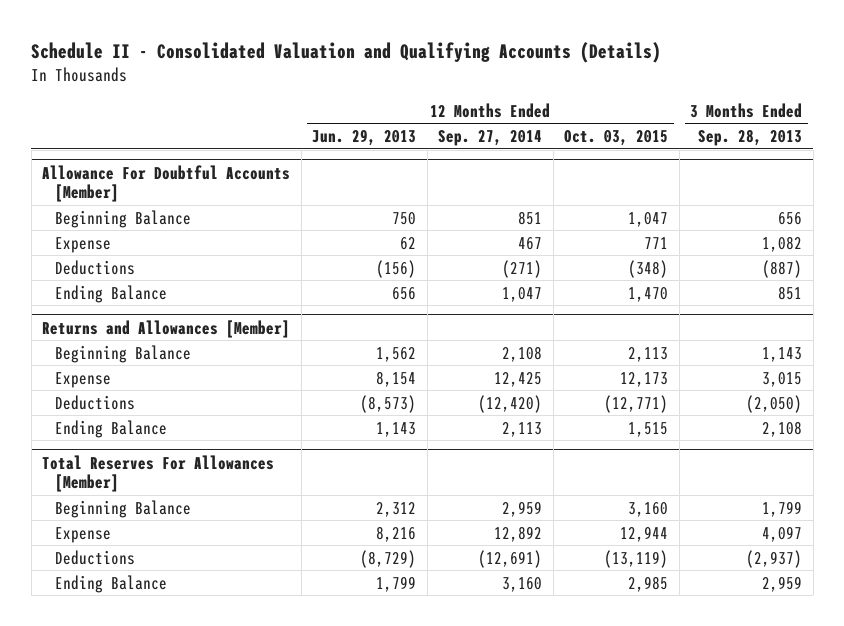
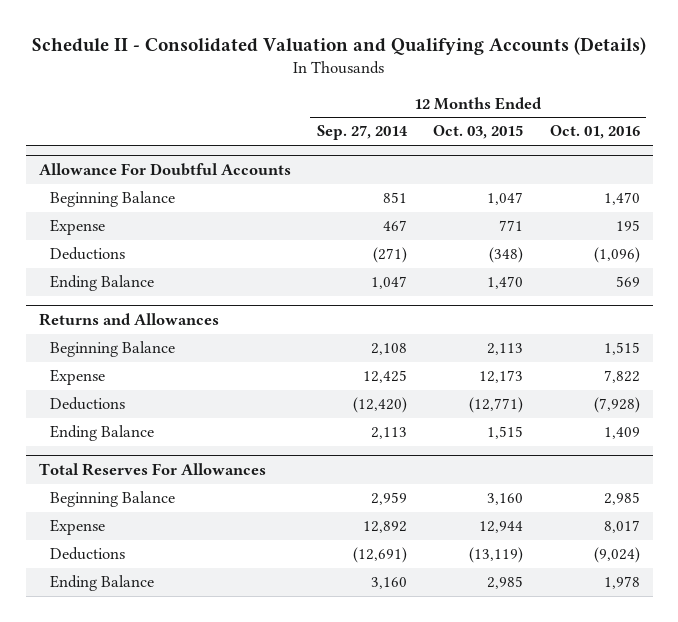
- | 12 Months Ended Jun. 29, 2013 | 12 Months Ended Sep. 27, 2014 | 12 Months Ended Oct. 03, 2015 | 3 Months Ended Sep. 28, 2013
+ | 12 Months Ended Sep. 27, 2014 | 12 Months Ended Oct. 03, 2015 | 12 Months Ended Oct. 01, 2016
- Allowance For Doubtful Accounts [Member]
+ Allowance For Doubtful Accounts
- Returns and Allowances [Member]
+ Returns and Allowances
- Total Reserves For Allowances [Member]
+ Total Reserves For Allowances

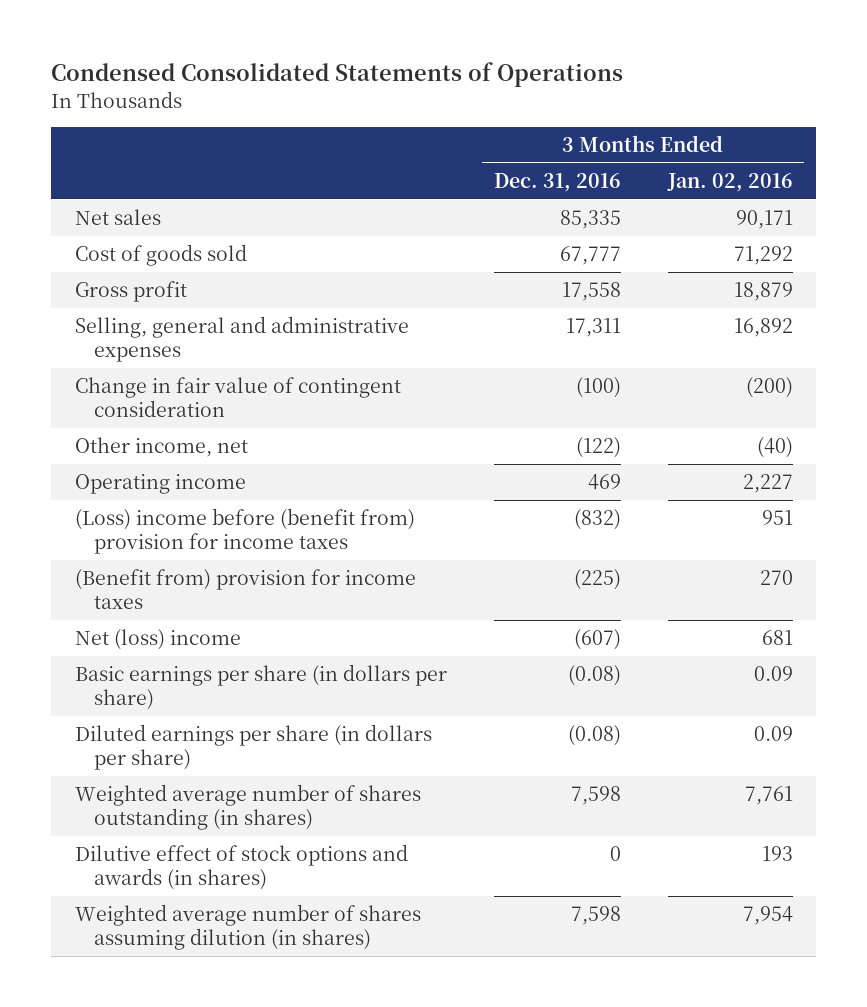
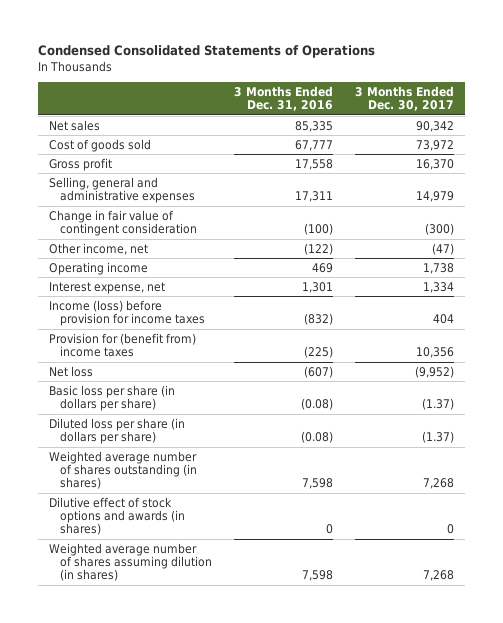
- | 3 Months Ended Dec. 31, 2016 | 3 Months Ended Jan. 02, 2016
+ | 3 Months Ended Dec. 31, 2016 | 3 Months Ended Dec. 30, 2017
- (Loss) income before (benefit from) provision for income taxes | (832) | 951
- (Benefit from) provision for income taxes | (225) | 270
- Net (loss) income | (607) | 681
- Basic earnings per share (in dollars per share) | (0.08) | 0.09
- Diluted earnings per share (in dollars per share) | (0.08) | 0.09
+ Interest expense, net | 1,301 | 1,334
+ Income (loss) before provision for income taxes | (832) | 404
+ Provision for (benefit from) income taxes | (225) | 10,356
+ Net loss | (607) | (9,952)
+ Basic loss per share (in dollars per share) | (0.08) | (1.37)
+ Diluted loss per share (in dollars per share) | (0.08) | (1.37)

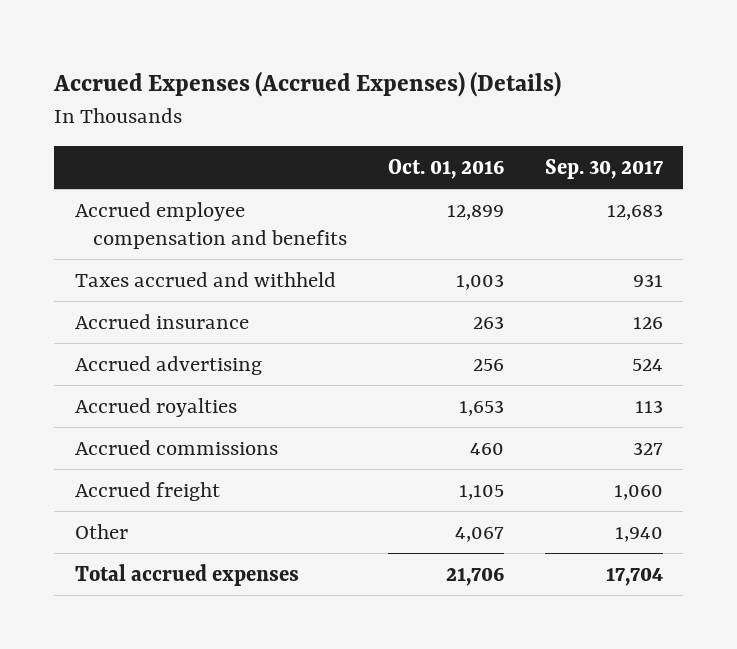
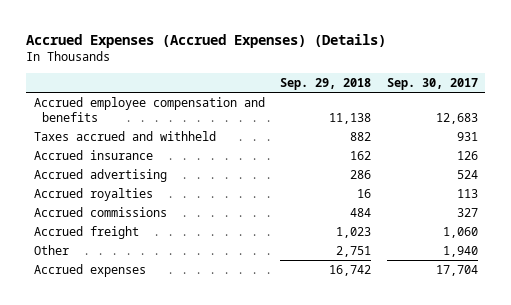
- | Oct. 01, 2016 | Sep. 30, 2017
+ | Sep. 29, 2018 | Sep. 30, 2017
- Total accrued expenses | 21,706 | 17,704
+ Accrued expenses | 16,742 | 17,704

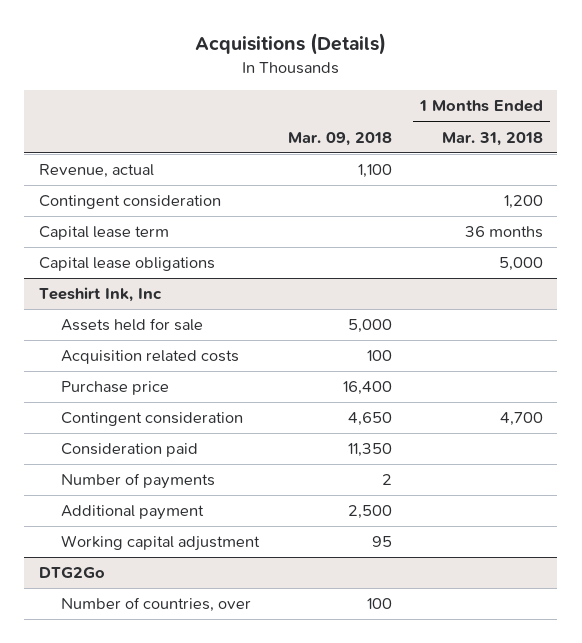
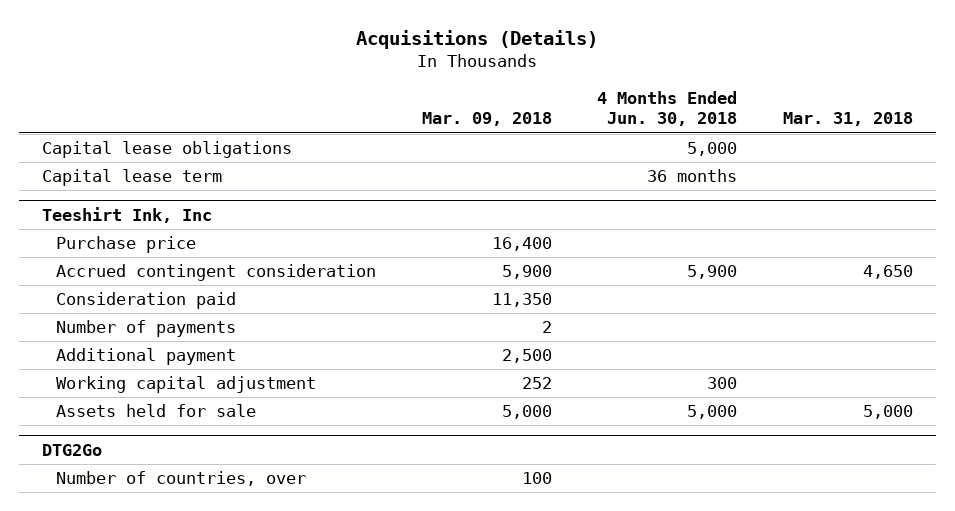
- | Mar. 09, 2018 | 1 Months Ended Mar. 31, 2018
+ | Mar. 09, 2018 | 4 Months Ended Jun. 30, 2018 | Mar. 31, 2018
- Revenue, actual | 1,100 |
- Contingent consideration | | 1,200
moved down: Capital lease term | | 36 months |
@ Teeshirt Ink, Inc
- Acquisition related costs | 100 |
- Contingent consideration | 4,650 | 4,700
+ Accrued contingent consideration | 5,900 | 5,900 | 4,650
- Working capital adjustment | 95 |
+ Working capital adjustment | 252 | 300 |
moved down: Assets held for sale | 5,000 | 5,000 | 5,000

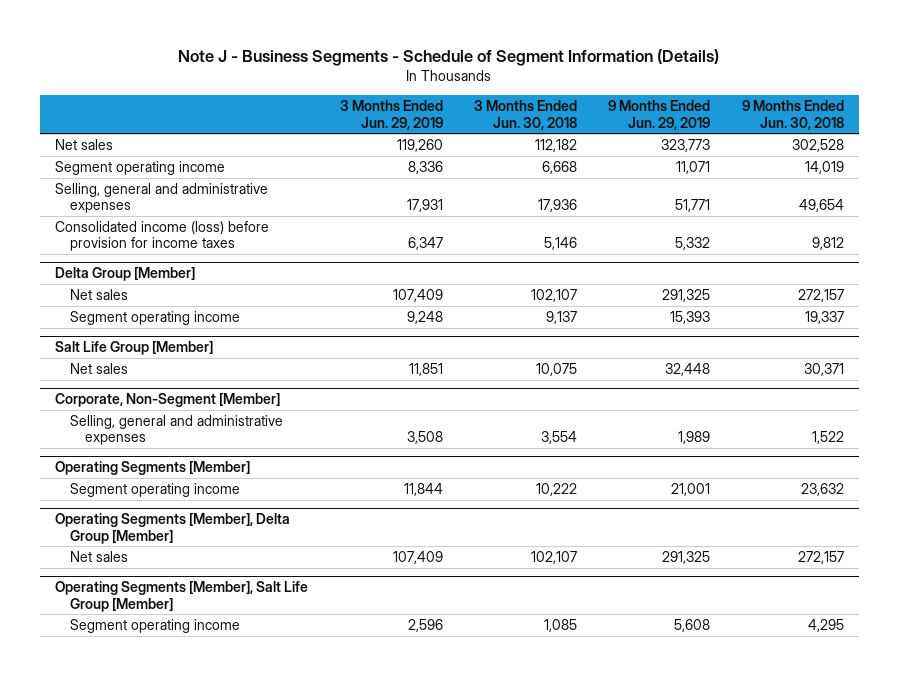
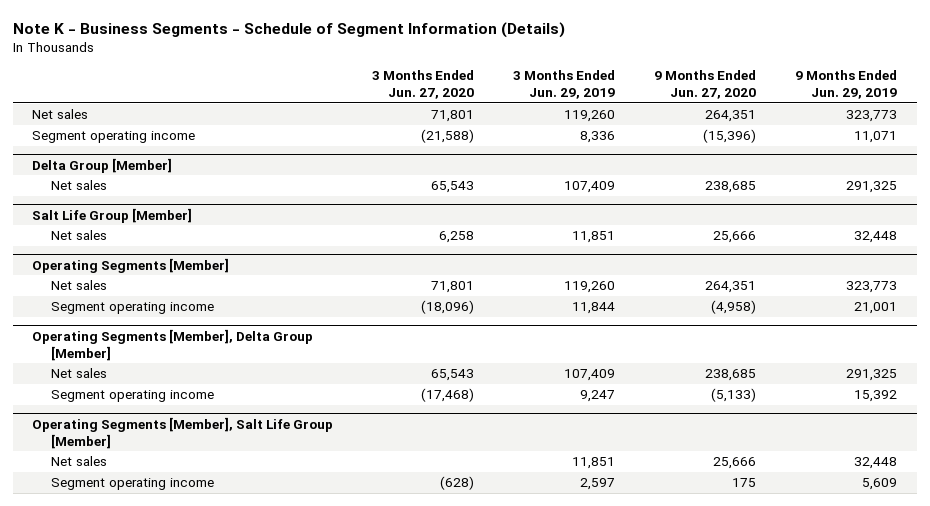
- Note J - Business Segments - Schedule of Segment Information (Details)
+ Note K - Business Segments - Schedule of Segment Information (Details)
- | 3 Months Ended Jun. 29, 2019 | 3 Months Ended Jun. 30, 2018 | 9 Months Ended Jun. 29, 2019 | 9 Months Ended Jun. 30, 2018
+ | 3 Months Ended Jun. 27, 2020 | 3 Months Ended Jun. 29, 2019 | 9 Months Ended Jun. 27, 2020 | 9 Months Ended Jun. 29, 2019
- Selling, general and administrative expenses | 17,931 | 17,936 | 51,771 | 49,654
- Consolidated income (loss) before provision for income taxes | 6,347 | 5,146 | 5,332 | 9,812
@ Delta Group [Member]
- Segment operating income | 9,248 | 9,137 | 15,393 | 19,337
- Corporate, Non-Segment [Member]
- Selling, general and administrative expenses | 3,508 | 3,554 | 1,989 | 1,522
@ Operating Segments [Member]
+ Net sales | 71,801 | 119,260 | 264,351 | 323,773
@ Operating Segments [Member], Delta Group [Member]
+ Segment operating income | (17,468) | 9,247 | (5,133) | 15,392
@ Operating Segments [Member], Salt Life Group [Member]
- Segment operating income | 2,596 | 1,085 | 5,608 | 4,295
+ Net sales | | 11,851 | 25,666 | 32,448
+ Segment operating income | (628) | 2,597 | 175 | 5,609

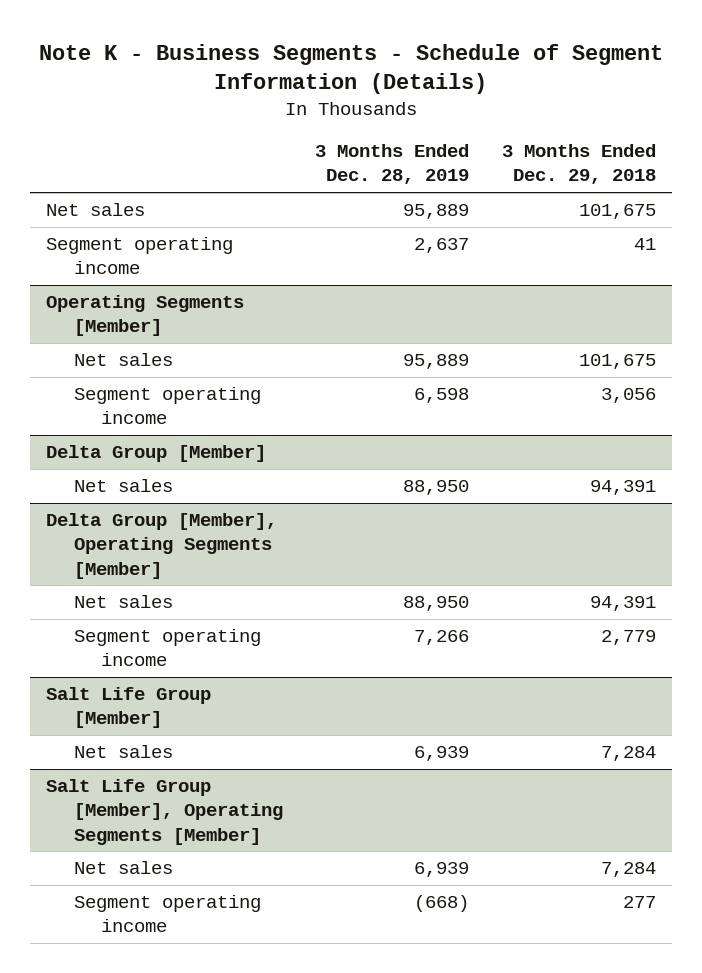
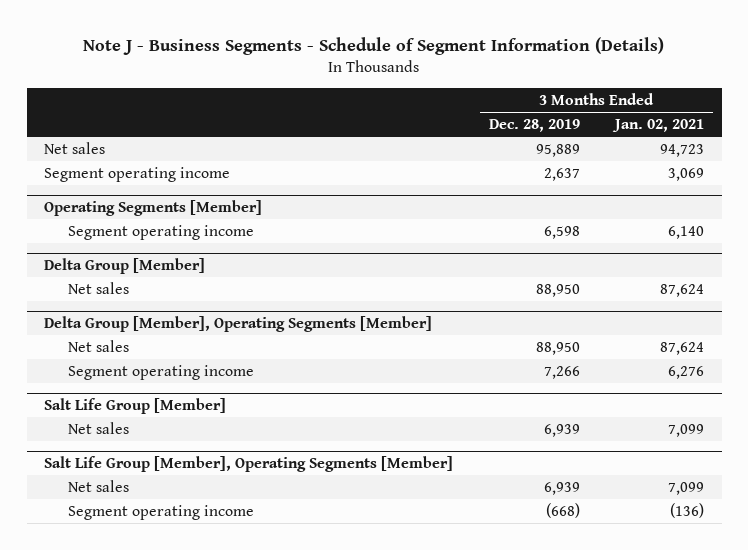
- Note K - Business Segments - Schedule of Segment Information (Details)
+ Note J - Business Segments - Schedule of Segment Information (Details)
- | 3 Months Ended Dec. 28, 2019 | 3 Months Ended Dec. 29, 2018
+ | 3 Months Ended Dec. 28, 2019 | 3 Months Ended Jan. 02, 2021
@ Operating Segments [Member]
- Net sales | 95,889 | 101,675

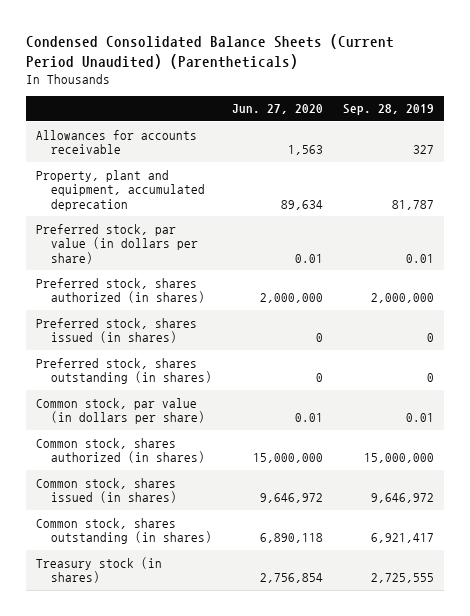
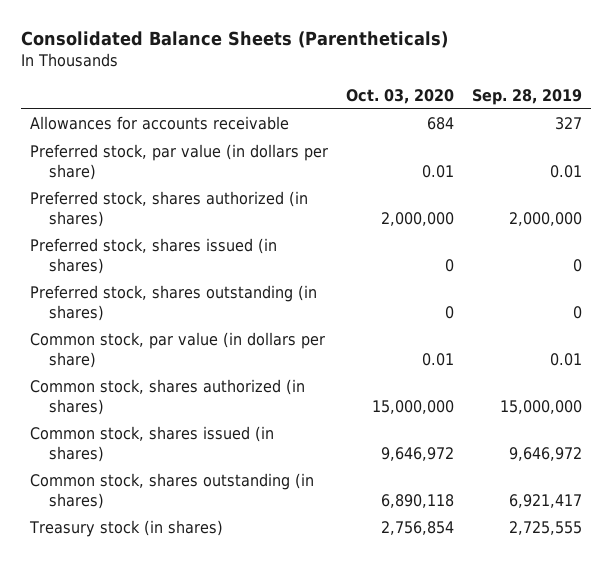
- Condensed Consolidated Balance Sheets (Current Period Unaudited) (Parentheticals)
+ Consolidated Balance Sheets (Parentheticals)
- | Jun. 27, 2020 | Sep. 28, 2019
+ | Oct. 03, 2020 | Sep. 28, 2019
- Property, plant and equipment, accumulated deprecation | 89,634 | 81,787

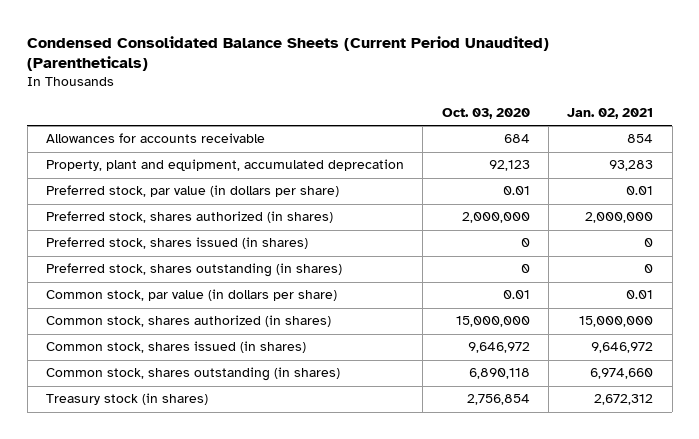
- Consolidated Balance Sheets (Parentheticals)
+ Condensed Consolidated Balance Sheets (Current Period Unaudited) (Parentheticals)
- | Oct. 03, 2020 | Sep. 28, 2019
+ | Oct. 03, 2020 | Jan. 02, 2021
+ Property, plant and equipment, accumulated deprecation | 92,123 | 93,283

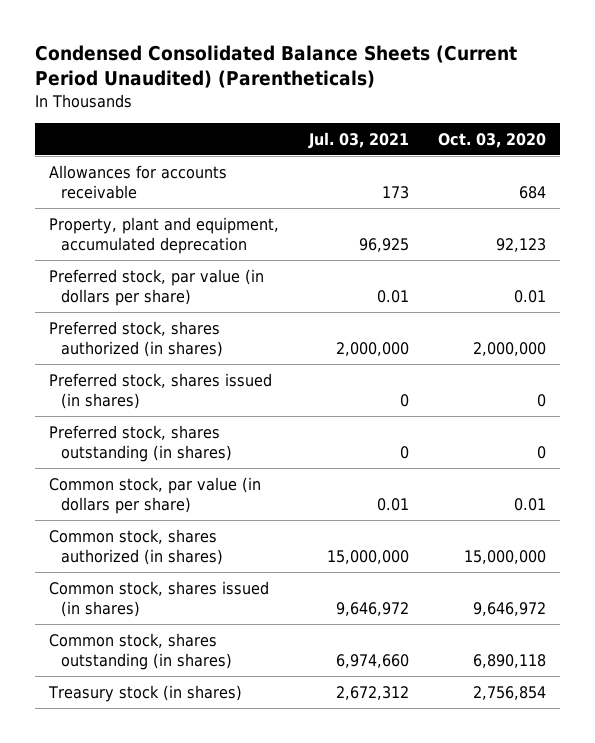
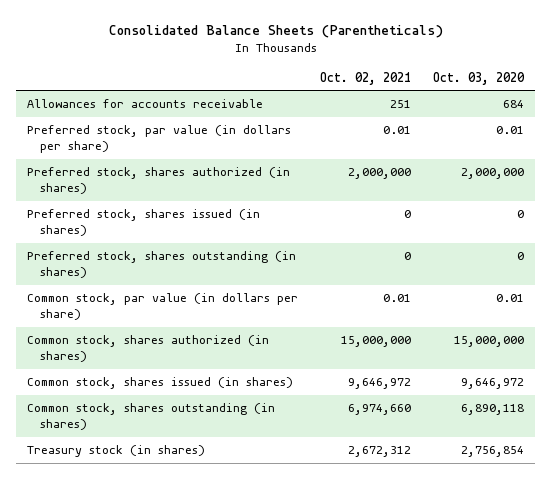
- Condensed Consolidated Balance Sheets (Current Period Unaudited) (Parentheticals)
+ Consolidated Balance Sheets (Parentheticals)
- | Jul. 03, 2021 | Oct. 03, 2020
+ | Oct. 02, 2021 | Oct. 03, 2020
- Property, plant and equipment, accumulated deprecation | 96,925 | 92,123

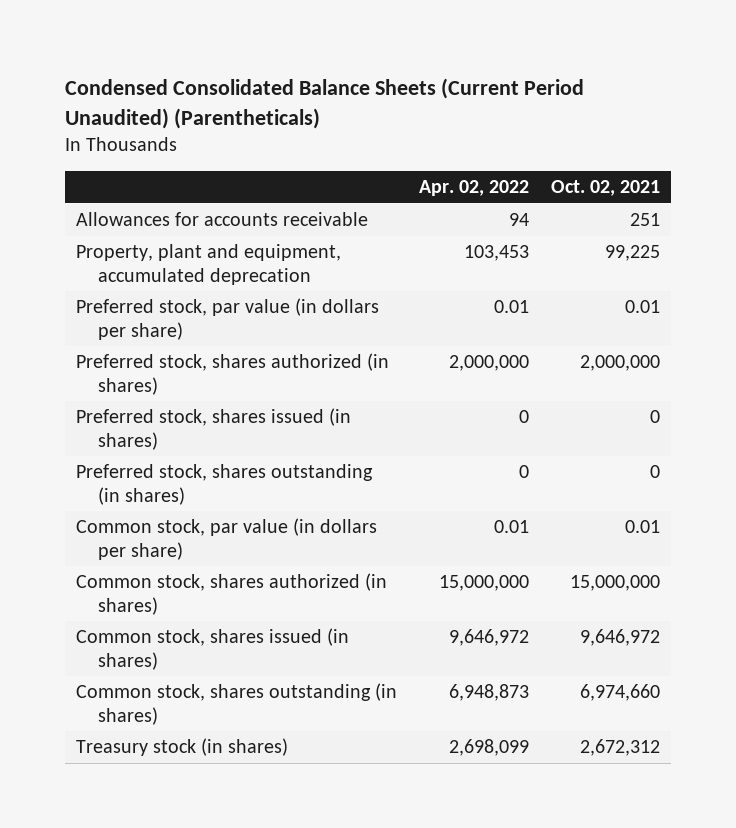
- Consolidated Balance Sheets (Parentheticals)
+ Condensed Consolidated Balance Sheets (Current Period Unaudited) (Parentheticals)
- | Oct. 02, 2021 | Oct. 03, 2020
+ | Apr. 02, 2022 | Oct. 02, 2021
+ Property, plant and equipment, accumulated deprecation | 103,453 | 99,225

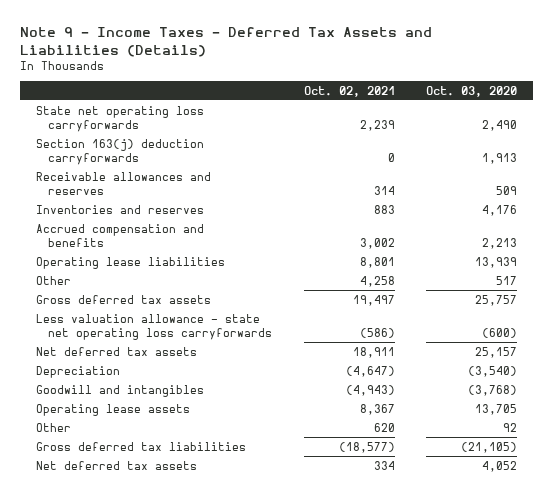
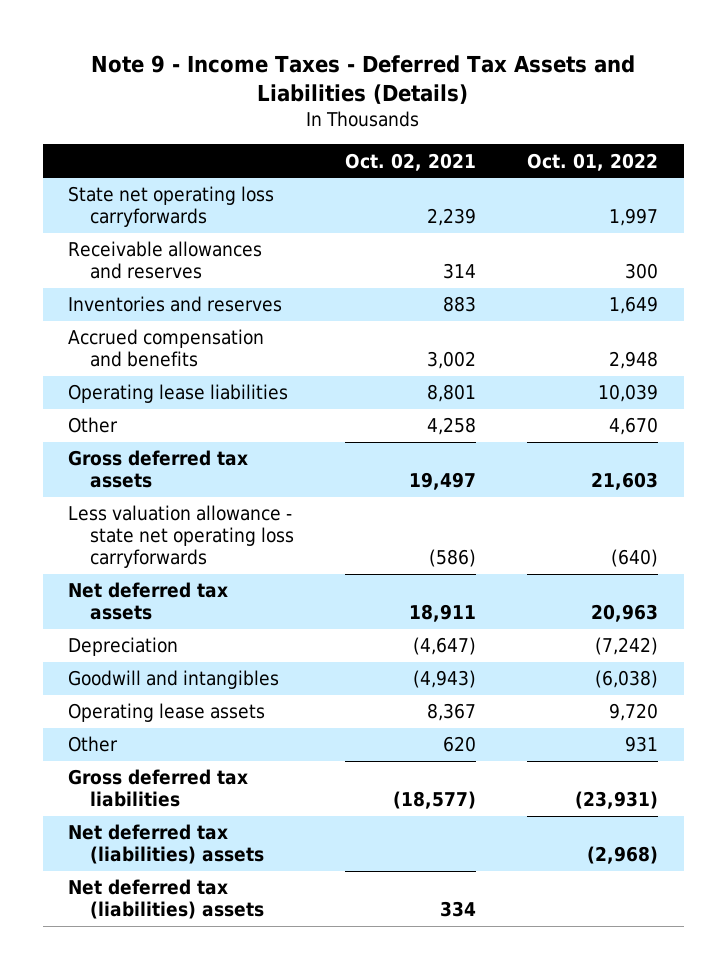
- | Oct. 02, 2021 | Oct. 03, 2020
+ | Oct. 02, 2021 | Oct. 01, 2022
- Section 163(j) deduction carryforwards | 0 | 1,913
- Net deferred tax assets | 334 | 4,052
+ Net deferred tax (liabilities) assets | | (2,968)
+ Net deferred tax (liabilities) assets | 334 |

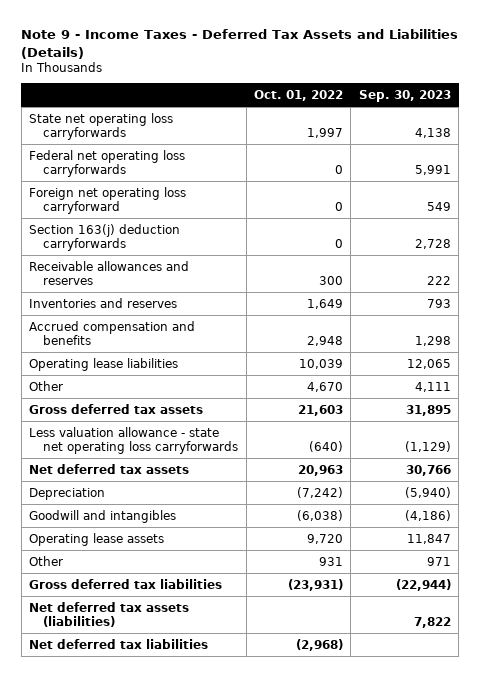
- | Oct. 02, 2021 | Oct. 01, 2022
+ | Oct. 01, 2022 | Sep. 30, 2023
+ Federal net operating loss carryforwards | 0 | 5,991
+ Foreign net operating loss carryforward | 0 | 549
+ Section 163(j) deduction carryforwards | 0 | 2,728
- Net deferred tax (liabilities) assets | | (2,968)
- Net deferred tax (liabilities) assets | 334 |
+ Net deferred tax assets (liabilities) | | 7,822
+ Net deferred tax liabilities | (2,968) |

